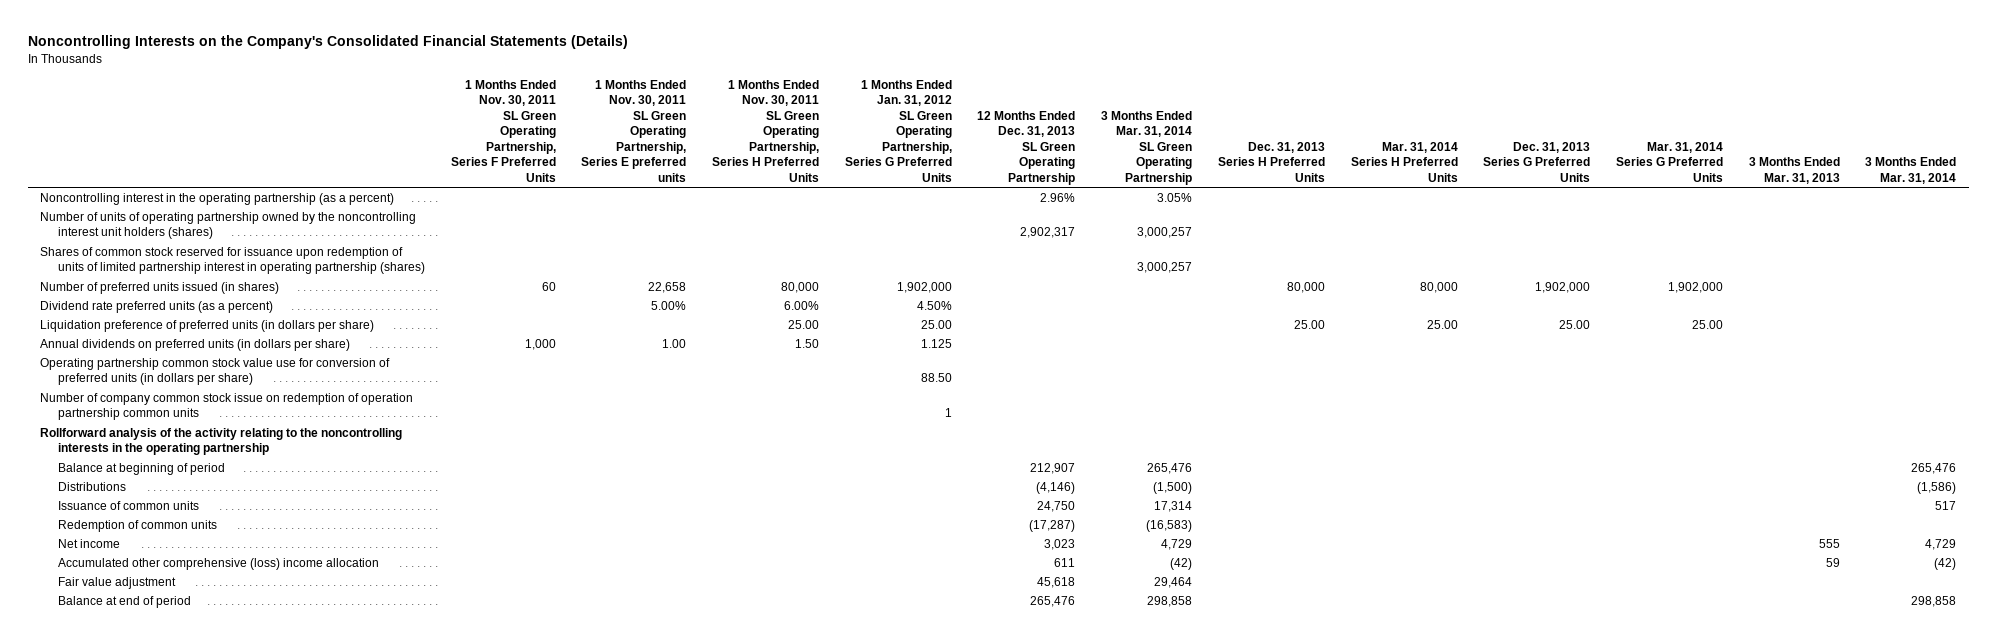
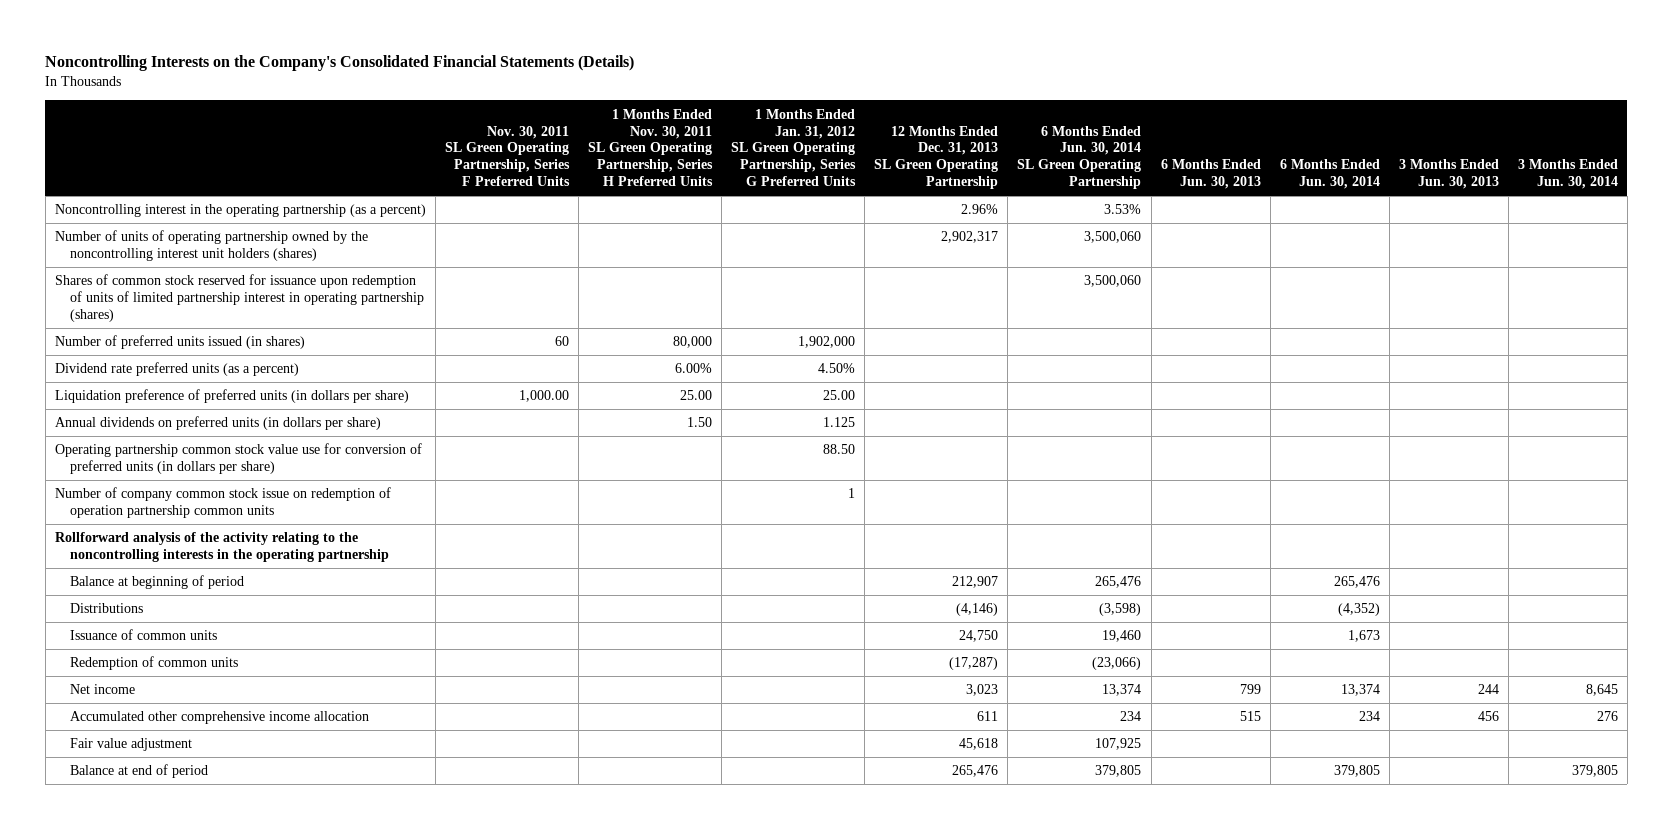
- | 1 Months Ended Nov. 30, 2011 SL Green Operating Partnership, Series F Preferred Units | 1 Months Ended Nov. 30, 2011 SL Green Operating Partnership, Series E preferred units | 1 Months Ended Nov. 30, 2011 SL Green Operating Partnership, Series H Preferred Units | 1 Months Ended Jan. 31, 2012 SL Green Operating Partnership, Series G Preferred Units | 12 Months Ended Dec. 31, 2013 SL Green Operating Partnership | 3 Months Ended Mar. 31, 2014 SL Green Operating Partnership | Dec. 31, 2013 Series H Preferred Units | Mar. 31, 2014 Series H Preferred Units | Dec. 31, 2013 Series G Preferred Units | Mar. 31, 2014 Series G Preferred Units | 3 Months Ended Mar. 31, 2013 | 3 Months Ended Mar. 31, 2014
+ | Nov. 30, 2011 SL Green Operating Partnership, Series F Preferred Units | 1 Months Ended Nov. 30, 2011 SL Green Operating Partnership, Series H Preferred Units | 1 Months Ended Jan. 31, 2012 SL Green Operating Partnership, Series G Preferred Units | 12 Months Ended Dec. 31, 2013 SL Green Operating Partnership | 6 Months Ended Jun. 30, 2014 SL Green Operating Partnership | 6 Months Ended Jun. 30, 2013 | 6 Months Ended Jun. 30, 2014 | 3 Months Ended Jun. 30, 2013 | 3 Months Ended Jun. 30, 2014
- Accumulated other comprehensive (loss) income allocation | | | | | 611 | (42) | | | | | 59 | (42)
+ Accumulated other comprehensive income allocation | | | | 611 | 234 | 515 | 234 | 456 | 276

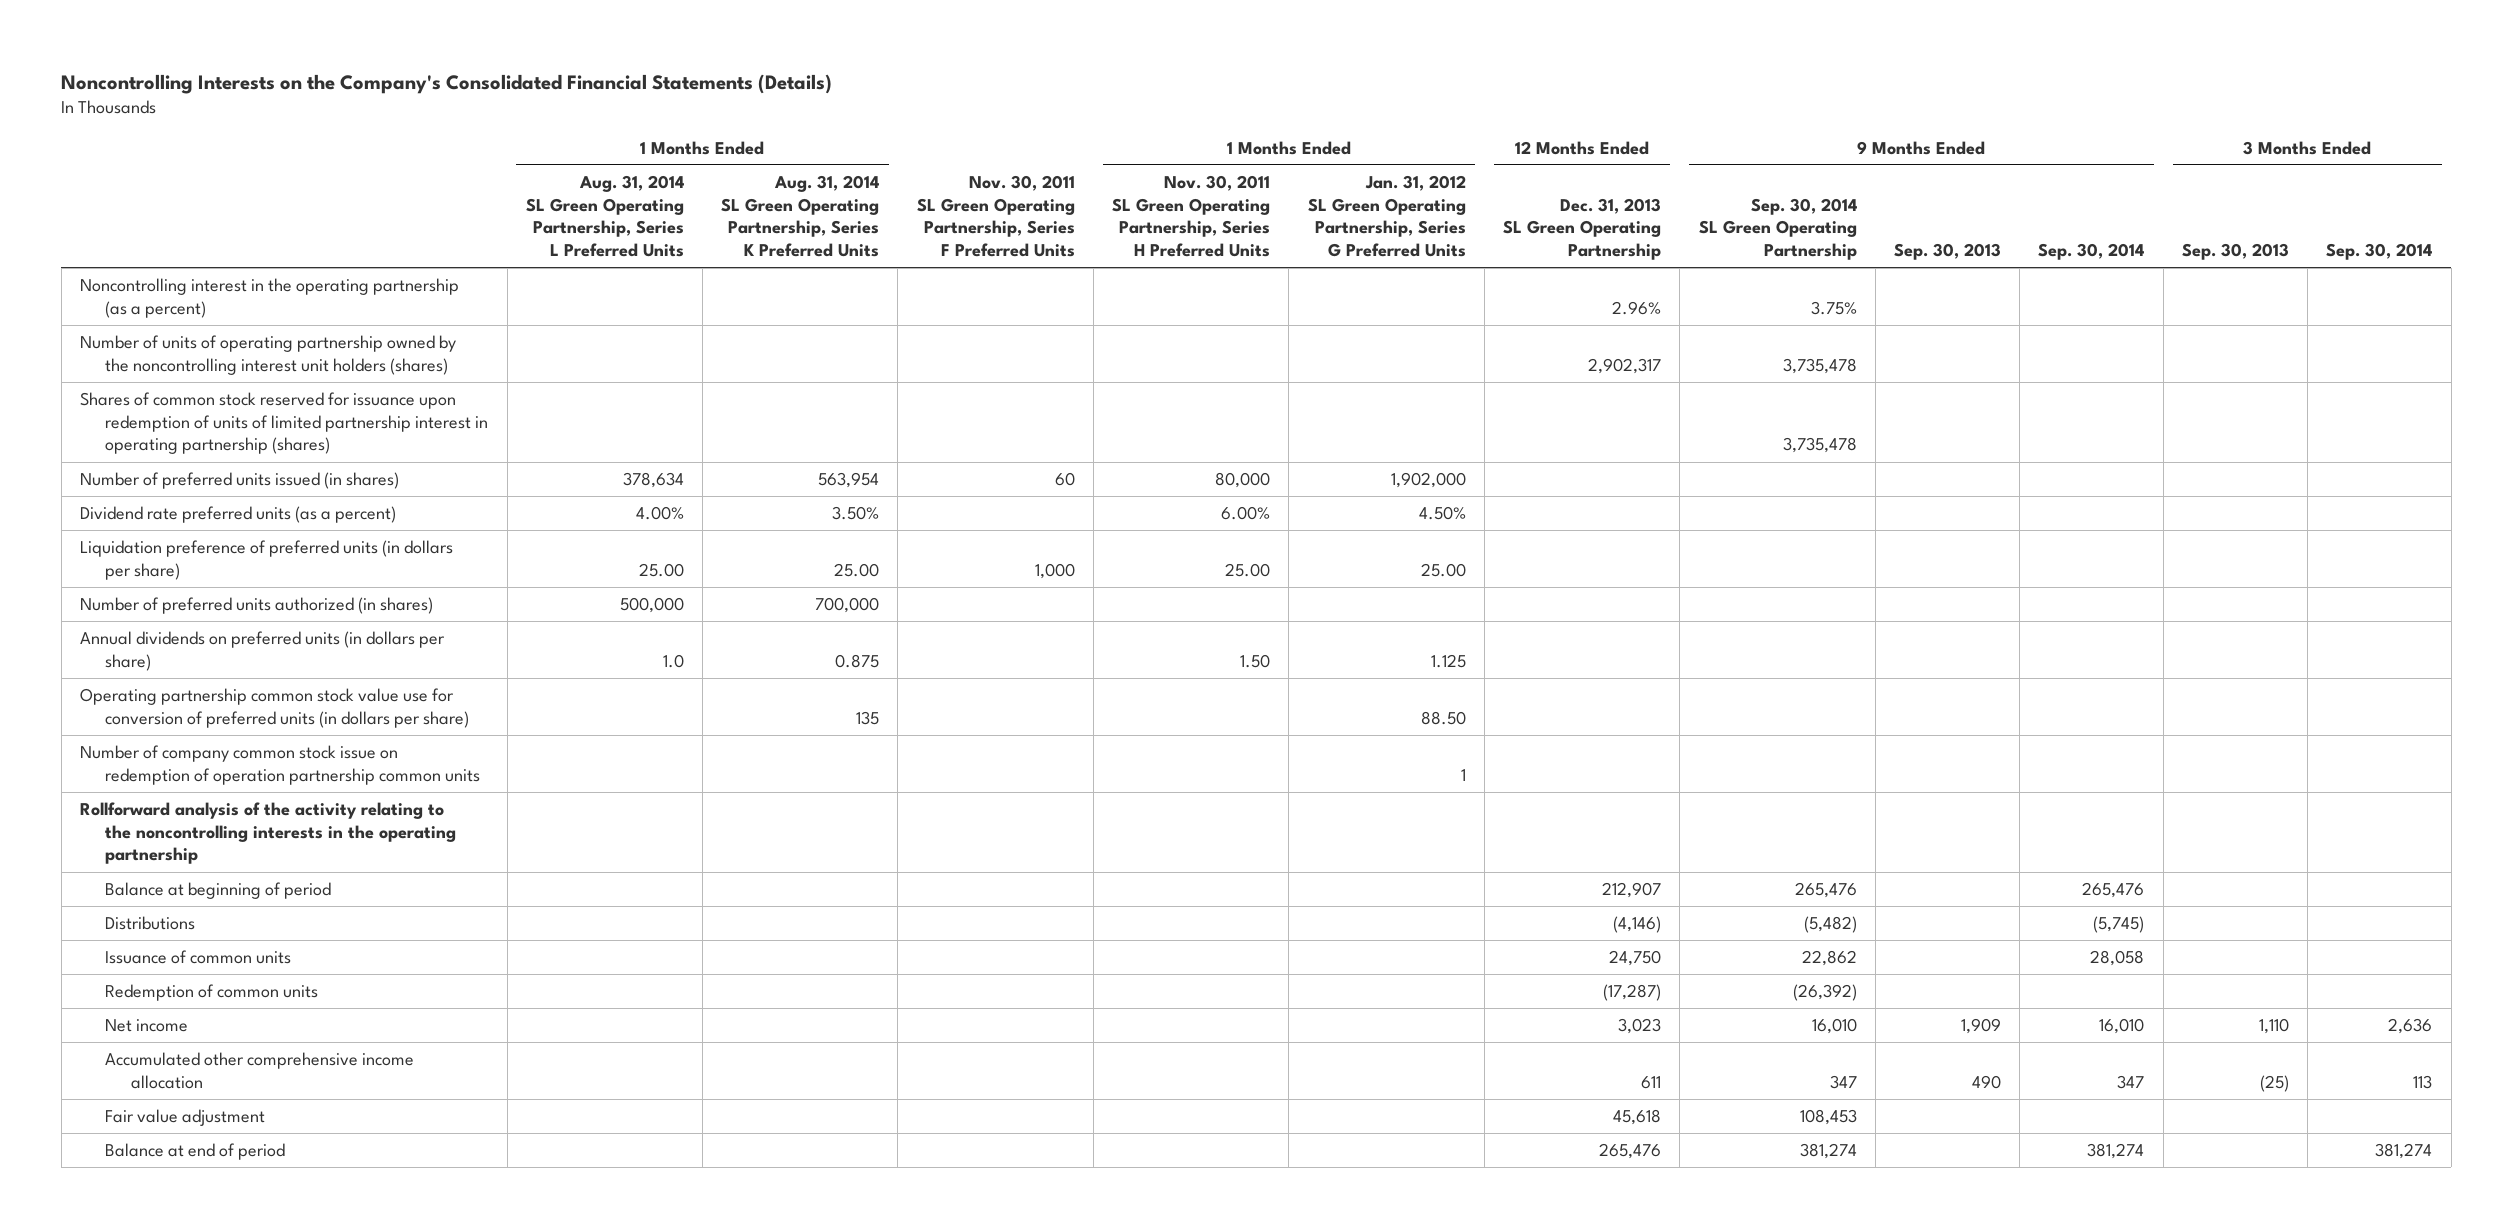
- | Nov. 30, 2011 SL Green Operating Partnership, Series F Preferred Units | 1 Months Ended Nov. 30, 2011 SL Green Operating Partnership, Series H Preferred Units | 1 Months Ended Jan. 31, 2012 SL Green Operating Partnership, Series G Preferred Units | 12 Months Ended Dec. 31, 2013 SL Green Operating Partnership | 6 Months Ended Jun. 30, 2014 SL Green Operating Partnership | 6 Months Ended Jun. 30, 2013 | 6 Months Ended Jun. 30, 2014 | 3 Months Ended Jun. 30, 2013 | 3 Months Ended Jun. 30, 2014
+ | 1 Months Ended Aug. 31, 2014 SL Green Operating Partnership, Series L Preferred Units | 1 Months Ended Aug. 31, 2014 SL Green Operating Partnership, Series K Preferred Units | Nov. 30, 2011 SL Green Operating Partnership, Series F Preferred Units | 1 Months Ended Nov. 30, 2011 SL Green Operating Partnership, Series H Preferred Units | 1 Months Ended Jan. 31, 2012 SL Green Operating Partnership, Series G Preferred Units | 12 Months Ended Dec. 31, 2013 SL Green Operating Partnership | 9 Months Ended Sep. 30, 2014 SL Green Operating Partnership | 9 Months Ended Sep. 30, 2013 | 9 Months Ended Sep. 30, 2014 | 3 Months Ended Sep. 30, 2013 | 3 Months Ended Sep. 30, 2014
- Liquidation preference of preferred units (in dollars per share) | 1,000.00 | 25.00 | 25.00 | | | | | |
+ Liquidation preference of preferred units (in dollars per share) | 25.00 | 25.00 | 1,000 | 25.00 | 25.00 | | | | | |
+ Number of preferred units authorized (in shares) | 500,000 | 700,000 | | | | | | | | |

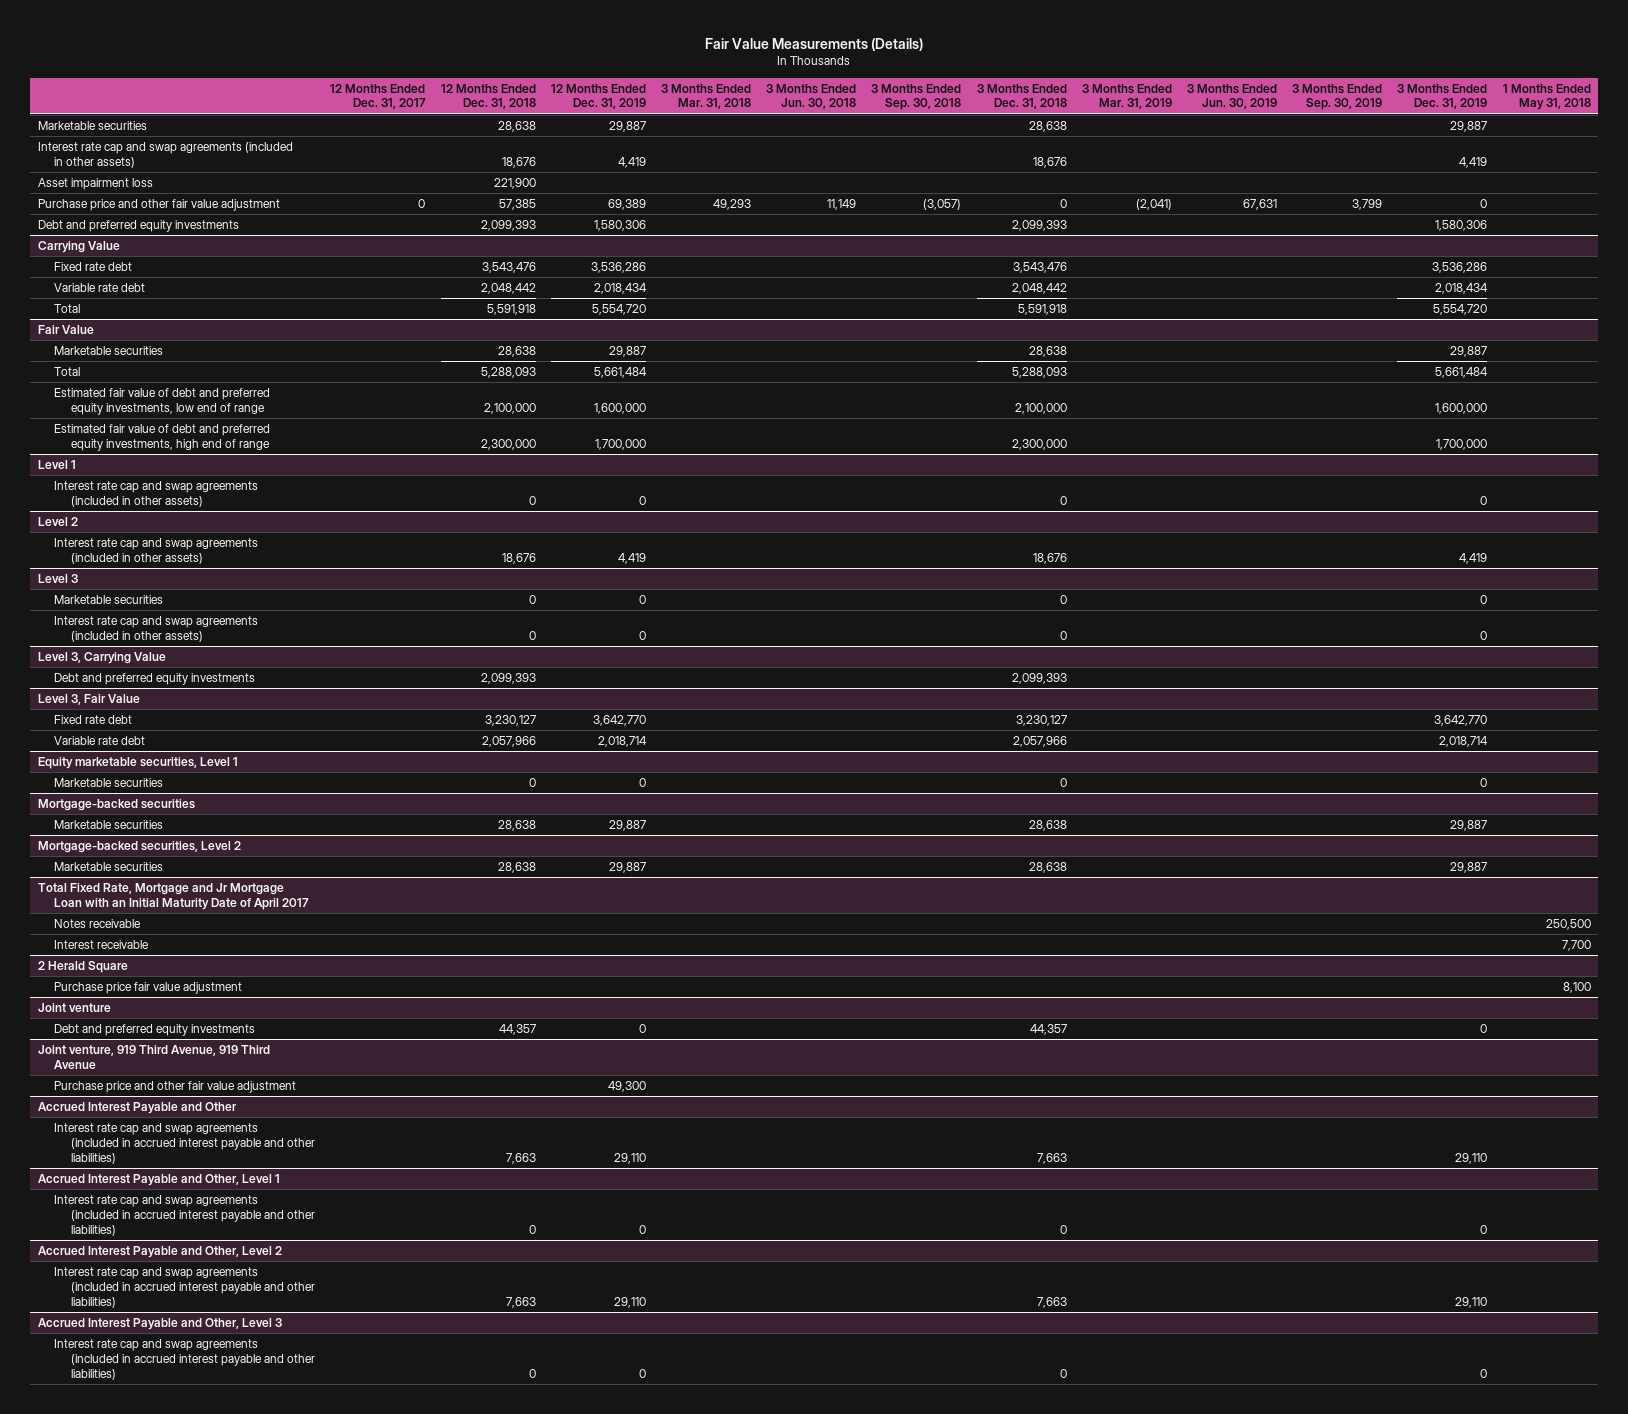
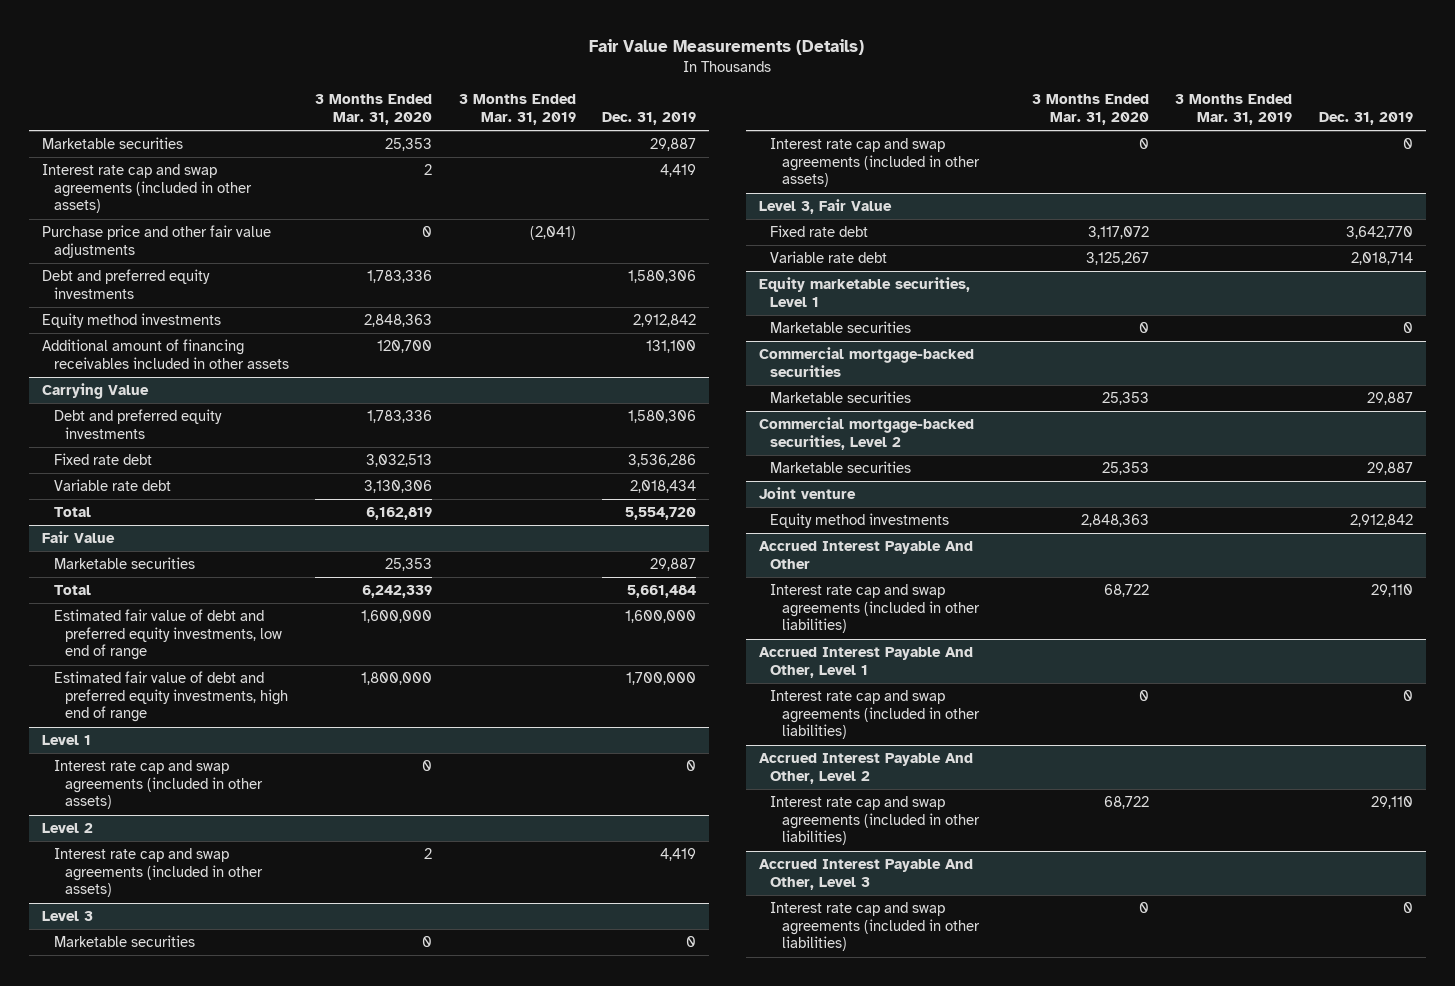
- | 12 Months Ended Dec. 31, 2017 | 12 Months Ended Dec. 31, 2018 | 12 Months Ended Dec. 31, 2019 | 3 Months Ended Mar. 31, 2018 | 3 Months Ended Jun. 30, 2018 | 3 Months Ended Sep. 30, 2018 | 3 Months Ended Dec. 31, 2018 | 3 Months Ended Mar. 31, 2019 | 3 Months Ended Jun. 30, 2019 | 3 Months Ended Sep. 30, 2019 | 3 Months Ended Dec. 31, 2019 | 1 Months Ended May 31, 2018
+ | 3 Months Ended Mar. 31, 2020 | 3 Months Ended Mar. 31, 2019 | Dec. 31, 2019
- Asset impairment loss | | 221,900 | | | | | | | | | |
- Purchase price and other fair value adjustment | 0 | 57,385 | 69,389 | 49,293 | 11,149 | (3,057) | 0 | (2,041) | 67,631 | 3,799 | 0 |
+ Purchase price and other fair value adjustments | 0 | (2,041) |
+ Equity method investments | 2,848,363 | | 2,912,842
+ Additional amount of financing receivables included in other assets | 120,700 | | 131,100
@ Carrying Value
+ Debt and preferred equity investments | 1,783,336 | | 1,580,306
- Level 3, Carrying Value
- Debt and preferred equity investments | | 2,099,393 | | | | | 2,099,393 | | | | |
- Mortgage-backed securities
+ Commercial mortgage-backed securities
- Mortgage-backed securities, Level 2
+ Commercial mortgage-backed securities, Level 2
- Total Fixed Rate, Mortgage and Jr Mortgage Loan with an Initial Maturity Date of April 2017
- Notes receivable | | | | | | | | | | | | 250,500
- Interest receivable | | | | | | | | | | | | 7,700
- 2 Herald Square
- Purchase price fair value adjustment | | | | | | | | | | | | 8,100
@ Joint venture
- Debt and preferred equity investments | | 44,357 | 0 | | | | 44,357 | | | | 0 |
- Joint venture, 919 Third Avenue, 919 Third Avenue
- Purchase price and other fair value adjustment | | | 49,300 | | | | | | | | |
- Accrued Interest Payable and Other
- Interest rate cap and swap agreements (included in accrued interest payable and other liabilities) | | 7,663 | 29,110 | | | | 7,663 | | | | 29,110 |
- Accrued Interest Payable and Other, Level 1
- Interest rate cap and swap agreements (included in accrued interest payable and other liabilities) | | 0 | 0 | | | | 0 | | | | 0 |
- Accrued Interest Payable and Other, Level 2
- Interest rate cap and swap agreements (included in accrued interest payable and other liabilities) | | 7,663 | 29,110 | | | | 7,663 | | | | 29,110 |
- Accrued Interest Payable and Other, Level 3
- Interest rate cap and swap agreements (included in accrued interest payable and other liabilities) | | 0 | 0 | | | | 0 | | | | 0 |
@ Joint venture
+ Equity method investments | 2,848,363 | | 2,912,842
+ Accrued Interest Payable And Other
+ Interest rate cap and swap agreements (included in other liabilities) | 68,722 | | 29,110
+ Accrued Interest Payable And Other, Level 1
+ Interest rate cap and swap agreements (included in other liabilities) | 0 | | 0
+ Accrued Interest Payable And Other, Level 2
+ Interest rate cap and swap agreements (included in other liabilities) | 68,722 | | 29,110
+ Accrued Interest Payable And Other, Level 3
+ Interest rate cap and swap agreements (included in other liabilities) | 0 | | 0

